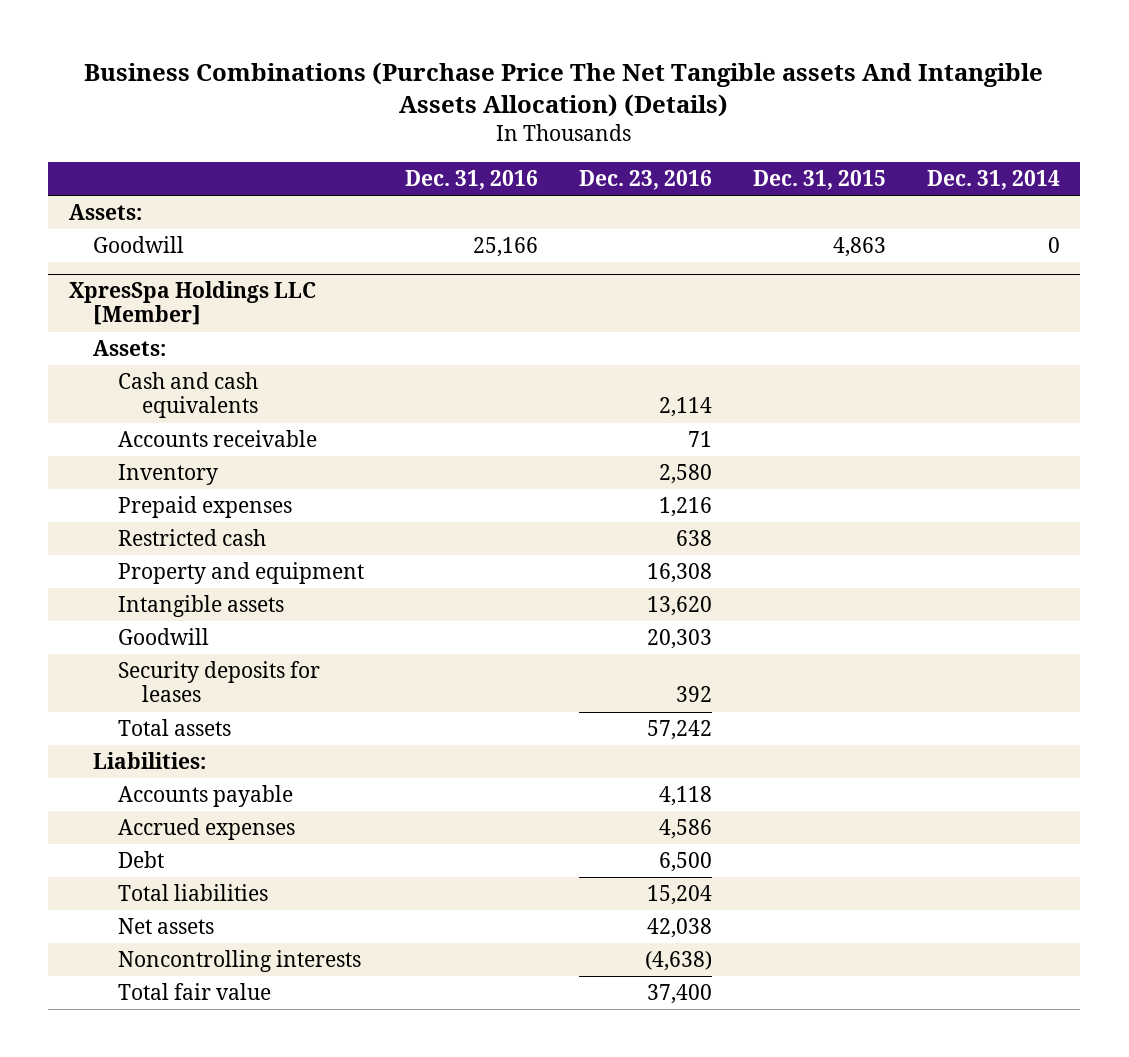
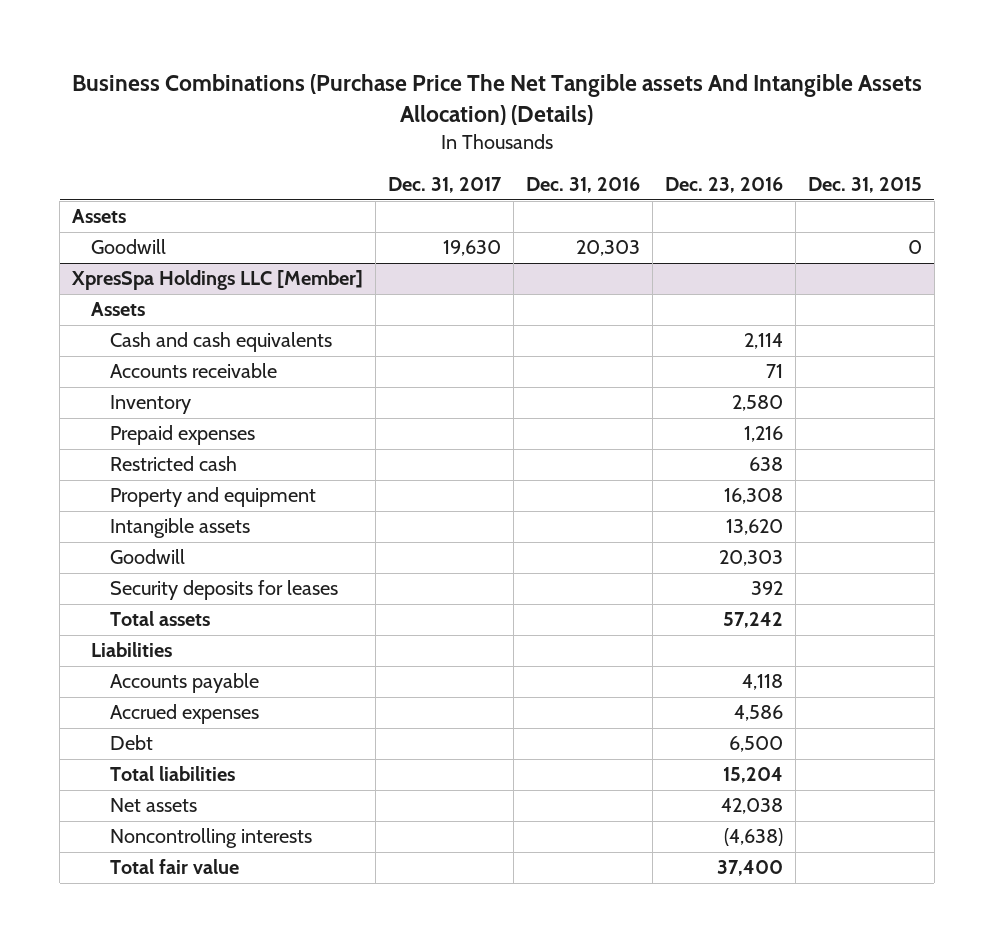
- | Dec. 31, 2016 | Dec. 23, 2016 | Dec. 31, 2015 | Dec. 31, 2014
+ | Dec. 31, 2017 | Dec. 31, 2016 | Dec. 23, 2016 | Dec. 31, 2015
- Assets:
- Goodwill | 25,166 | | 4,863 | 0
+ Assets
+ Goodwill | 19,630 | 20,303 | | 0
@ XpresSpa Holdings LLC [Member]
- Assets:
+ Assets
- Liabilities:
+ Liabilities

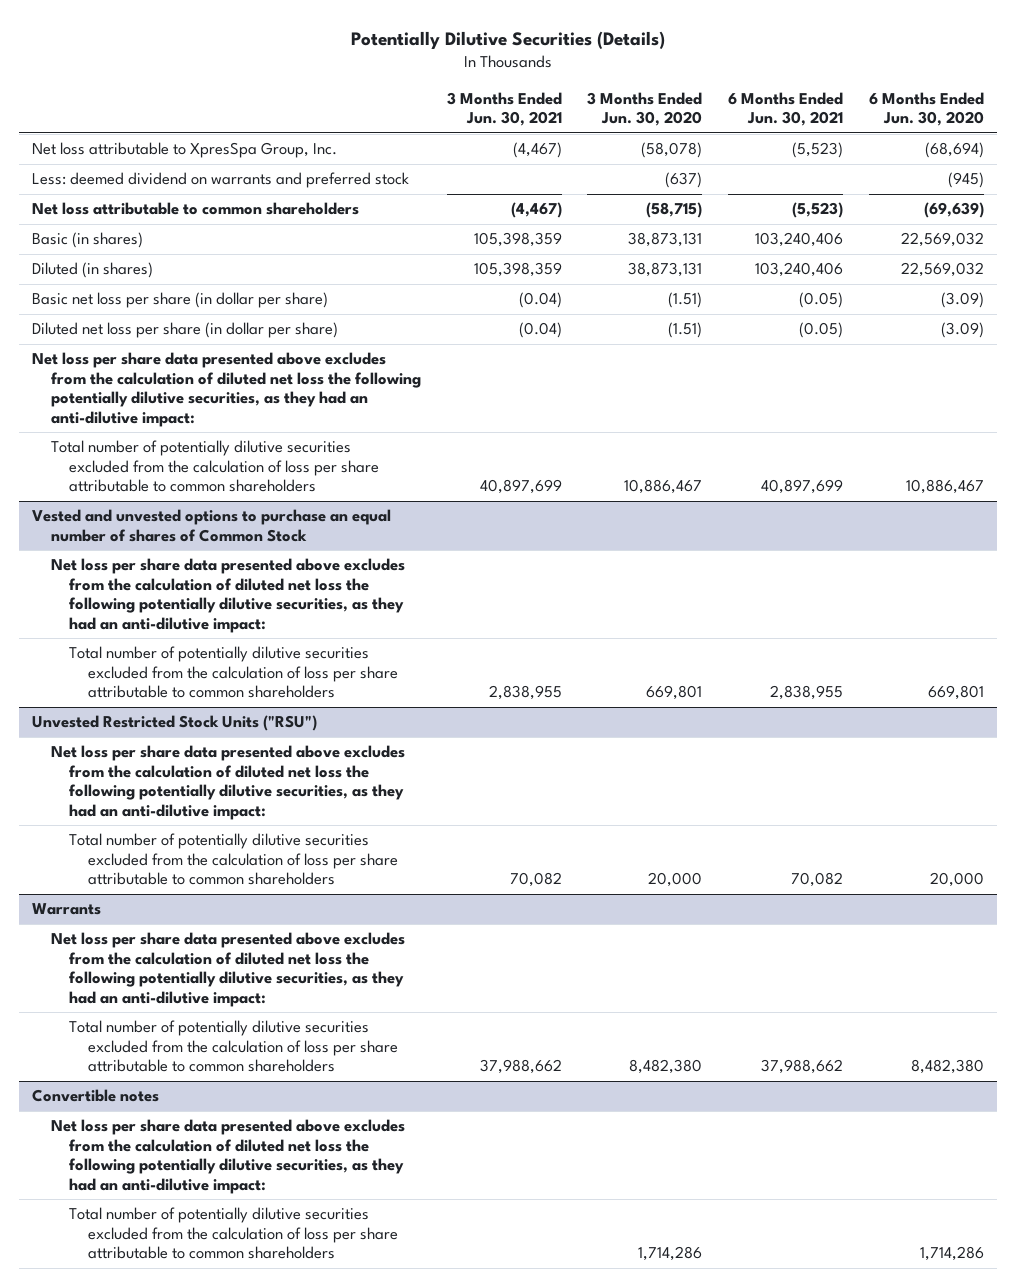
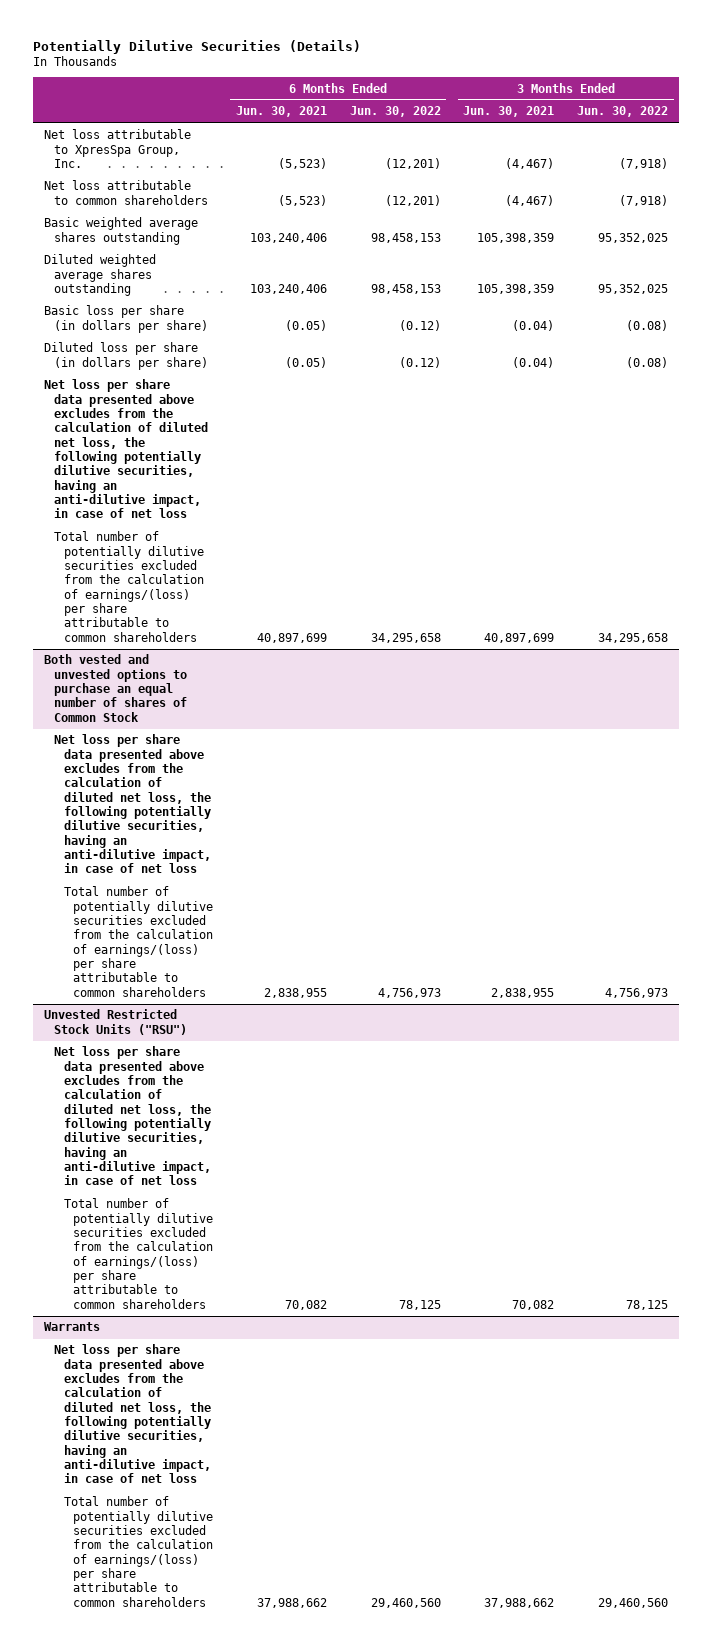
- | 3 Months Ended Jun. 30, 2021 | 3 Months Ended Jun. 30, 2020 | 6 Months Ended Jun. 30, 2021 | 6 Months Ended Jun. 30, 2020
+ | 6 Months Ended Jun. 30, 2021 | 6 Months Ended Jun. 30, 2022 | 3 Months Ended Jun. 30, 2021 | 3 Months Ended Jun. 30, 2022
- Less: deemed dividend on warrants and preferred stock | | (637) | | (945)
- Basic (in shares) | 105,398,359 | 38,873,131 | 103,240,406 | 22,569,032
- Diluted (in shares) | 105,398,359 | 38,873,131 | 103,240,406 | 22,569,032
- Basic net loss per share (in dollar per share) | (0.04) | (1.51) | (0.05) | (3.09)
- Diluted net loss per share (in dollar per share) | (0.04) | (1.51) | (0.05) | (3.09)
- Net loss per share data presented above excludes from the calculation of diluted net loss the following potentially dilutive securities, as they had an anti-dilutive impact:
- Total number of potentially dilutive securities excluded from the calculation of loss per share attributable to common shareholders | 40,897,699 | 10,886,467 | 40,897,699 | 10,886,467
- Vested and unvested options to purchase an equal number of shares of Common Stock
- Net loss per share data presented above excludes from the calculation of diluted net loss the following potentially dilutive securities, as they had an anti-dilutive impact:
- Total number of potentially dilutive securities excluded from the calculation of loss per share attributable to common shareholders | 2,838,955 | 669,801 | 2,838,955 | 669,801
+ Basic weighted average shares outstanding | 103,240,406 | 98,458,153 | 105,398,359 | 95,352,025
+ Diluted weighted average shares outstanding | 103,240,406 | 98,458,153 | 105,398,359 | 95,352,025
+ Basic loss per share (in dollars per share) | (0.05) | (0.12) | (0.04) | (0.08)
+ Diluted loss per share (in dollars per share) | (0.05) | (0.12) | (0.04) | (0.08)
+ Net loss per share data presented above excludes from the calculation of diluted net loss, the following potentially dilutive securities, having an anti-dilutive impact, in case of net loss
+ Total number of potentially dilutive securities excluded from the calculation of earnings/(loss) per share attributable to common shareholders | 40,897,699 | 34,295,658 | 40,897,699 | 34,295,658
+ Both vested and unvested options to purchase an equal number of shares of Common Stock
+ Net loss per share data presented above excludes from the calculation of diluted net loss, the following potentially dilutive securities, having an anti-dilutive impact, in case of net loss
+ Total number of potentially dilutive securities excluded from the calculation of earnings/(loss) per share attributable to common shareholders | 2,838,955 | 4,756,973 | 2,838,955 | 4,756,973
@ Unvested Restricted Stock Units ("RSU")
- Net loss per share data presented above excludes from the calculation of diluted net loss the following potentially dilutive securities, as they had an anti-dilutive impact:
- Total number of potentially dilutive securities excluded from the calculation of loss per share attributable to common shareholders | 70,082 | 20,000 | 70,082 | 20,000
+ Net loss per share data presented above excludes from the calculation of diluted net loss, the following potentially dilutive securities, having an anti-dilutive impact, in case of net loss
+ Total number of potentially dilutive securities excluded from the calculation of earnings/(loss) per share attributable to common shareholders | 70,082 | 78,125 | 70,082 | 78,125
@ Warrants
- Net loss per share data presented above excludes from the calculation of diluted net loss the following potentially dilutive securities, as they had an anti-dilutive impact:
- Total number of potentially dilutive securities excluded from the calculation of loss per share attributable to common shareholders | 37,988,662 | 8,482,380 | 37,988,662 | 8,482,380
- Convertible notes
- Net loss per share data presented above excludes from the calculation of diluted net loss the following potentially dilutive securities, as they had an anti-dilutive impact:
- Total number of potentially dilutive securities excluded from the calculation of loss per share attributable to common shareholders | | 1,714,286 | | 1,714,286
@ Warrants
+ Net loss per share data presented above excludes from the calculation of diluted net loss, the following potentially dilutive securities, having an anti-dilutive impact, in case of net loss
+ Total number of potentially dilutive securities excluded from the calculation of earnings/(loss) per share attributable to common shareholders | 37,988,662 | 29,460,560 | 37,988,662 | 29,460,560

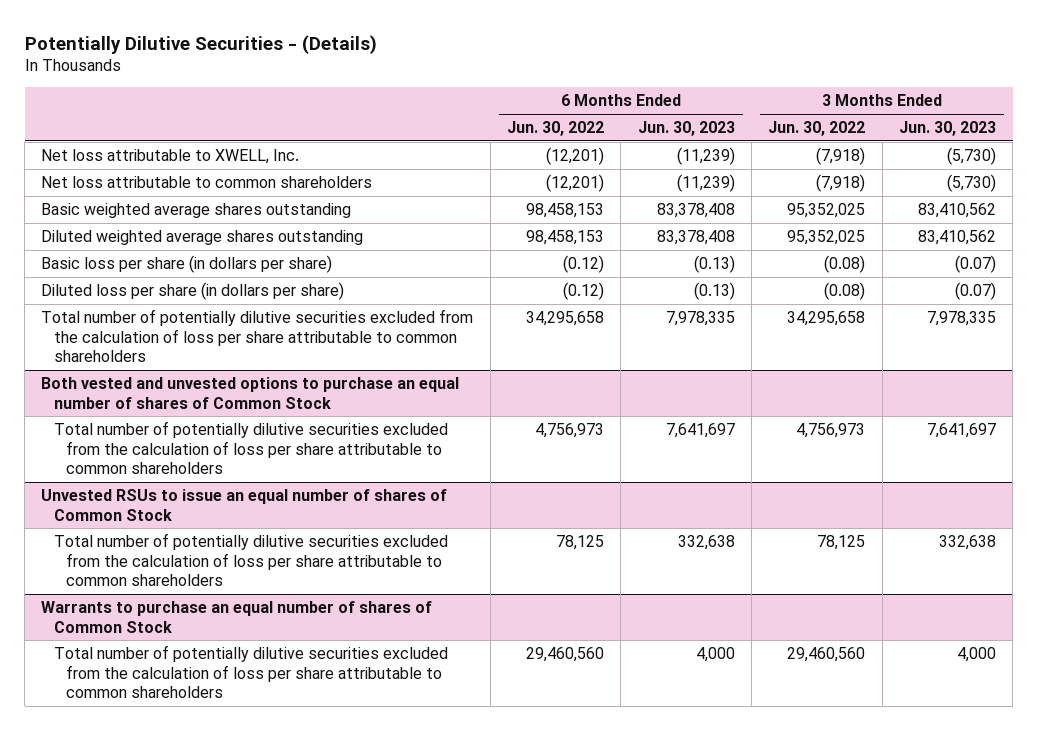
- Potentially Dilutive Securities (Details)
+ Potentially Dilutive Securities - (Details)
- | 6 Months Ended Jun. 30, 2021 | 6 Months Ended Jun. 30, 2022 | 3 Months Ended Jun. 30, 2021 | 3 Months Ended Jun. 30, 2022
+ | 6 Months Ended Jun. 30, 2022 | 6 Months Ended Jun. 30, 2023 | 3 Months Ended Jun. 30, 2022 | 3 Months Ended Jun. 30, 2023
- Net loss attributable to XpresSpa Group, Inc. | (5,523) | (12,201) | (4,467) | (7,918)
+ Net loss attributable to XWELL, Inc. | (12,201) | (11,239) | (7,918) | (5,730)
- Net loss per share data presented above excludes from the calculation of diluted net loss, the following potentially dilutive securities, having an anti-dilutive impact, in case of net loss
- Total number of potentially dilutive securities excluded from the calculation of earnings/(loss) per share attributable to common shareholders | 40,897,699 | 34,295,658 | 40,897,699 | 34,295,658
+ Total number of potentially dilutive securities excluded from the calculation of loss per share attributable to common shareholders | 34,295,658 | 7,978,335 | 34,295,658 | 7,978,335
@ Both vested and unvested options to purchase an equal number of shares of Common Stock
- Net loss per share data presented above excludes from the calculation of diluted net loss, the following potentially dilutive securities, having an anti-dilutive impact, in case of net loss
- Total number of potentially dilutive securities excluded from the calculation of earnings/(loss) per share attributable to common shareholders | 2,838,955 | 4,756,973 | 2,838,955 | 4,756,973
- Unvested Restricted Stock Units ("RSU")
- Net loss per share data presented above excludes from the calculation of diluted net loss, the following potentially dilutive securities, having an anti-dilutive impact, in case of net loss
- Total number of potentially dilutive securities excluded from the calculation of earnings/(loss) per share attributable to common shareholders | 70,082 | 78,125 | 70,082 | 78,125
- Warrants
- Net loss per share data presented above excludes from the calculation of diluted net loss, the following potentially dilutive securities, having an anti-dilutive impact, in case of net loss
- Total number of potentially dilutive securities excluded from the calculation of earnings/(loss) per share attributable to common shareholders | 37,988,662 | 29,460,560 | 37,988,662 | 29,460,560
@ Both vested and unvested options to purchase an equal number of shares of Common Stock
+ Total number of potentially dilutive securities excluded from the calculation of loss per share attributable to common shareholders | 4,756,973 | 7,641,697 | 4,756,973 | 7,641,697
+ Unvested RSUs to issue an equal number of shares of Common Stock
+ Total number of potentially dilutive securities excluded from the calculation of loss per share attributable to common shareholders | 78,125 | 332,638 | 78,125 | 332,638
+ Warrants to purchase an equal number of shares of Common Stock
+ Total number of potentially dilutive securities excluded from the calculation of loss per share attributable to common shareholders | 29,460,560 | 4,000 | 29,460,560 | 4,000

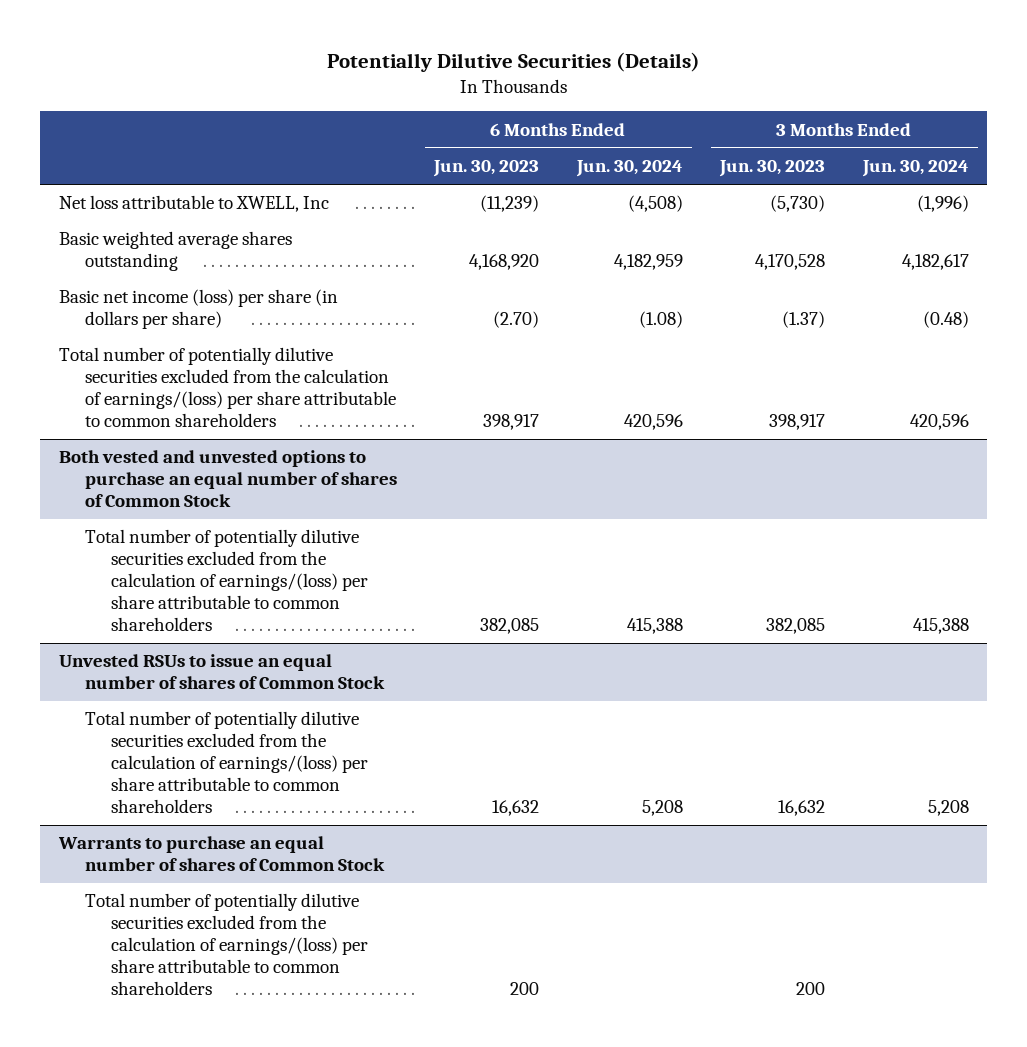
- Potentially Dilutive Securities - (Details)
+ Potentially Dilutive Securities (Details)
- | 6 Months Ended Jun. 30, 2022 | 6 Months Ended Jun. 30, 2023 | 3 Months Ended Jun. 30, 2022 | 3 Months Ended Jun. 30, 2023
+ | 6 Months Ended Jun. 30, 2023 | 6 Months Ended Jun. 30, 2024 | 3 Months Ended Jun. 30, 2023 | 3 Months Ended Jun. 30, 2024
- Net loss attributable to XWELL, Inc. | (12,201) | (11,239) | (7,918) | (5,730)
- Net loss attributable to common shareholders | (12,201) | (11,239) | (7,918) | (5,730)
- Basic weighted average shares outstanding | 98,458,153 | 83,378,408 | 95,352,025 | 83,410,562
- Diluted weighted average shares outstanding | 98,458,153 | 83,378,408 | 95,352,025 | 83,410,562
- Basic loss per share (in dollars per share) | (0.12) | (0.13) | (0.08) | (0.07)
- Diluted loss per share (in dollars per share) | (0.12) | (0.13) | (0.08) | (0.07)
- Total number of potentially dilutive securities excluded from the calculation of loss per share attributable to common shareholders | 34,295,658 | 7,978,335 | 34,295,658 | 7,978,335
+ Net loss attributable to XWELL, Inc | (11,239) | (4,508) | (5,730) | (1,996)
+ Basic weighted average shares outstanding | 4,168,920 | 4,182,959 | 4,170,528 | 4,182,617
+ Basic net income (loss) per share (in dollars per share) | (2.70) | (1.08) | (1.37) | (0.48)
+ Total number of potentially dilutive securities excluded from the calculation of earnings/(loss) per share attributable to common shareholders | 398,917 | 420,596 | 398,917 | 420,596
@ Both vested and unvested options to purchase an equal number of shares of Common Stock
- Total number of potentially dilutive securities excluded from the calculation of loss per share attributable to common shareholders | 4,756,973 | 7,641,697 | 4,756,973 | 7,641,697
+ Total number of potentially dilutive securities excluded from the calculation of earnings/(loss) per share attributable to common shareholders | 382,085 | 415,388 | 382,085 | 415,388
@ Unvested RSUs to issue an equal number of shares of Common Stock
- Total number of potentially dilutive securities excluded from the calculation of loss per share attributable to common shareholders | 78,125 | 332,638 | 78,125 | 332,638
+ Total number of potentially dilutive securities excluded from the calculation of earnings/(loss) per share attributable to common shareholders | 16,632 | 5,208 | 16,632 | 5,208
@ Warrants to purchase an equal number of shares of Common Stock
- Total number of potentially dilutive securities excluded from the calculation of loss per share attributable to common shareholders | 29,460,560 | 4,000 | 29,460,560 | 4,000
+ Total number of potentially dilutive securities excluded from the calculation of earnings/(loss) per share attributable to common shareholders | 200 | | 200 |

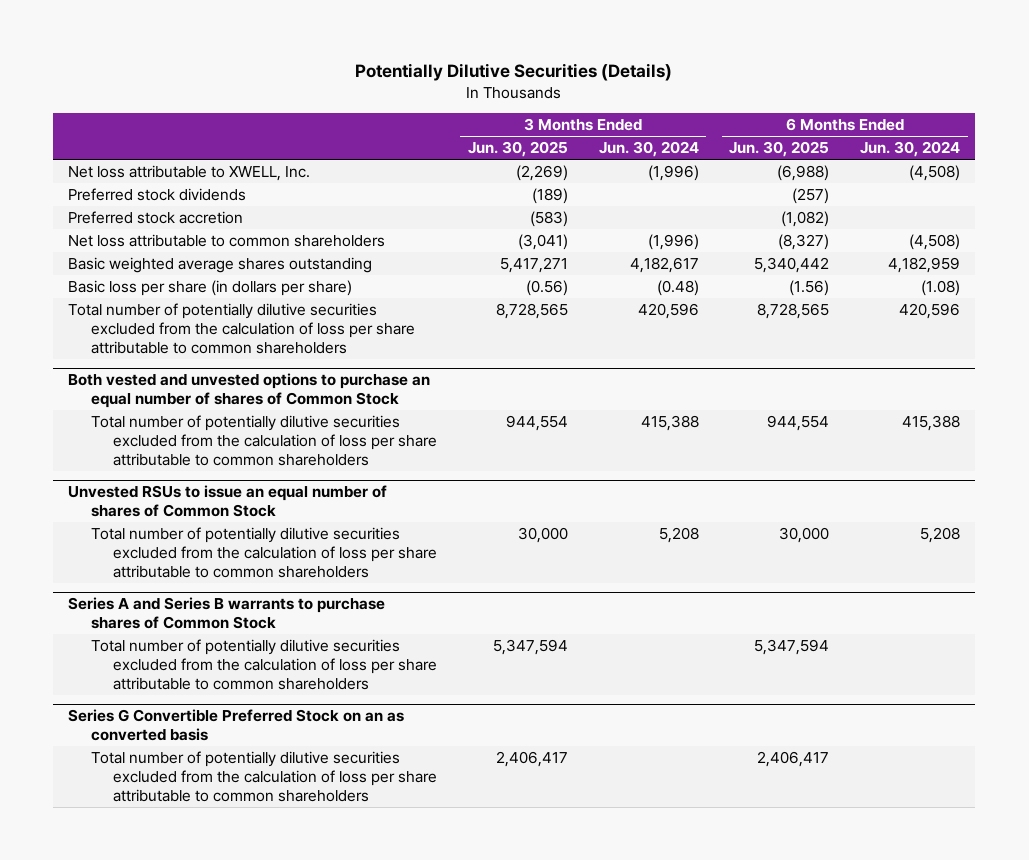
- | 6 Months Ended Jun. 30, 2023 | 6 Months Ended Jun. 30, 2024 | 3 Months Ended Jun. 30, 2023 | 3 Months Ended Jun. 30, 2024
+ | 3 Months Ended Jun. 30, 2025 | 3 Months Ended Jun. 30, 2024 | 6 Months Ended Jun. 30, 2025 | 6 Months Ended Jun. 30, 2024
- Net loss attributable to XWELL, Inc | (11,239) | (4,508) | (5,730) | (1,996)
+ Net loss attributable to XWELL, Inc. | (2,269) | (1,996) | (6,988) | (4,508)
+ Preferred stock dividends | (189) | | (257) |
+ Preferred stock accretion | (583) | | (1,082) |
+ Net loss attributable to common shareholders | (3,041) | (1,996) | (8,327) | (4,508)
- Basic net income (loss) per share (in dollars per share) | (2.70) | (1.08) | (1.37) | (0.48)
- Total number of potentially dilutive securities excluded from the calculation of earnings/(loss) per share attributable to common shareholders | 398,917 | 420,596 | 398,917 | 420,596
+ Basic loss per share (in dollars per share) | (0.56) | (0.48) | (1.56) | (1.08)
+ Total number of potentially dilutive securities excluded from the calculation of loss per share attributable to common shareholders | 8,728,565 | 420,596 | 8,728,565 | 420,596
@ Both vested and unvested options to purchase an equal number of shares of Common Stock
- Total number of potentially dilutive securities excluded from the calculation of earnings/(loss) per share attributable to common shareholders | 382,085 | 415,388 | 382,085 | 415,388
+ Total number of potentially dilutive securities excluded from the calculation of loss per share attributable to common shareholders | 944,554 | 415,388 | 944,554 | 415,388
@ Unvested RSUs to issue an equal number of shares of Common Stock
- Total number of potentially dilutive securities excluded from the calculation of earnings/(loss) per share attributable to common shareholders | 16,632 | 5,208 | 16,632 | 5,208
- Warrants to purchase an equal number of shares of Common Stock
- Total number of potentially dilutive securities excluded from the calculation of earnings/(loss) per share attributable to common shareholders | 200 | | 200 |
@ Unvested RSUs to issue an equal number of shares of Common Stock
+ Total number of potentially dilutive securities excluded from the calculation of loss per share attributable to common shareholders | 30,000 | 5,208 | 30,000 | 5,208
+ Series A and Series B warrants to purchase shares of Common Stock
+ Total number of potentially dilutive securities excluded from the calculation of loss per share attributable to common shareholders | 5,347,594 | | 5,347,594 |
+ Series G Convertible Preferred Stock on an as converted basis
+ Total number of potentially dilutive securities excluded from the calculation of loss per share attributable to common shareholders | 2,406,417 | | 2,406,417 |

